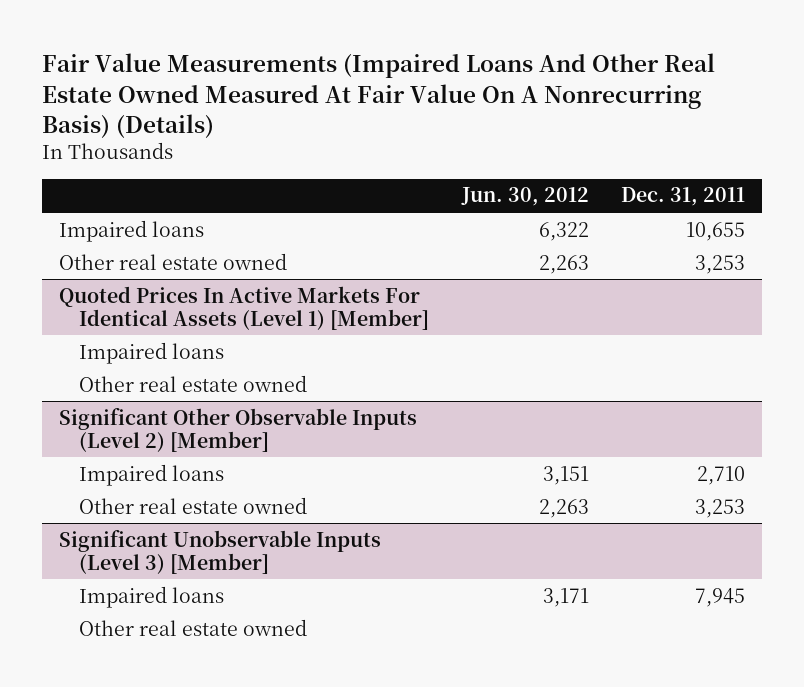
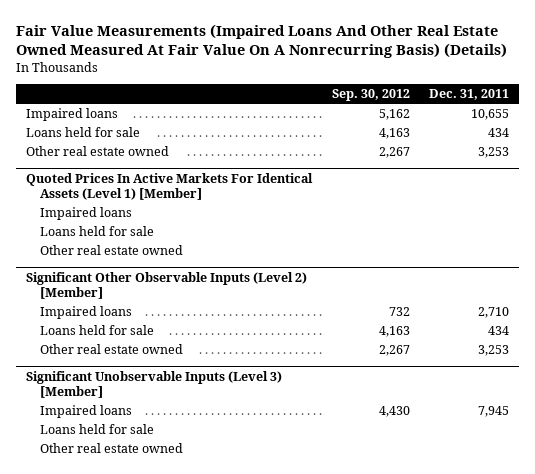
- | Jun. 30, 2012 | Dec. 31, 2011
+ | Sep. 30, 2012 | Dec. 31, 2011
+ Loans held for sale | 4,163 | 434
@ Quoted Prices In Active Markets For Identical Assets (Level 1) [Member]
+ Loans held for sale
@ Significant Other Observable Inputs (Level 2) [Member]
+ Loans held for sale | 4,163 | 434
@ Significant Unobservable Inputs (Level 3) [Member]
+ Loans held for sale

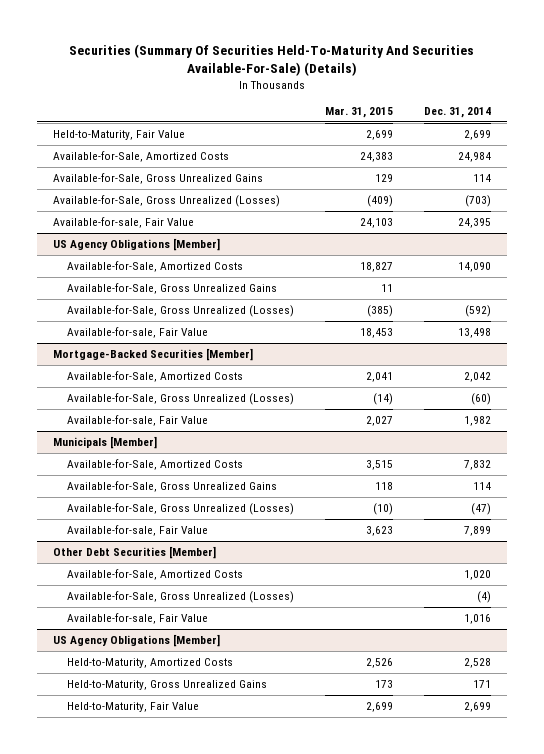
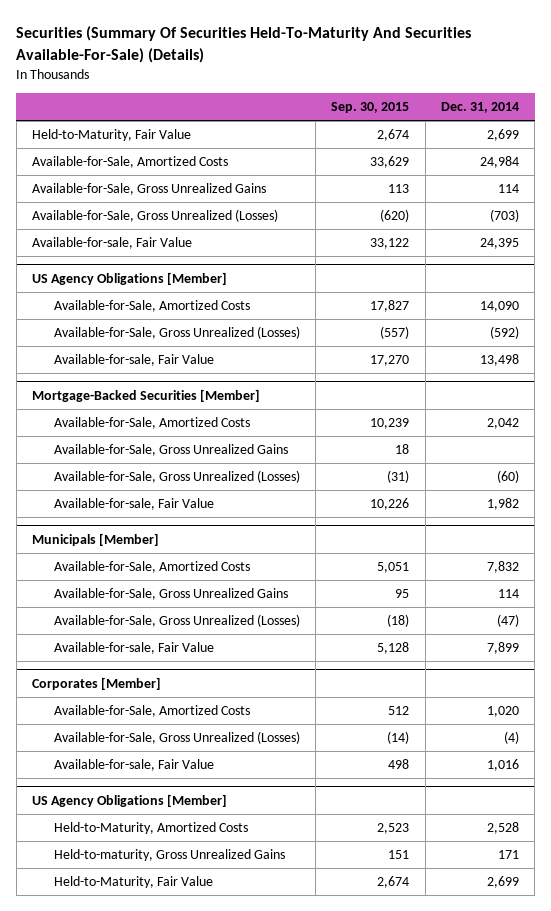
- | Mar. 31, 2015 | Dec. 31, 2014
+ | Sep. 30, 2015 | Dec. 31, 2014
@ US Agency Obligations [Member]
- Available-for-Sale, Gross Unrealized Gains | 11 |
@ Mortgage-Backed Securities [Member]
+ Available-for-Sale, Gross Unrealized Gains | 18 |
- Other Debt Securities [Member]
+ Corporates [Member]
@ US Agency Obligations [Member]
- Held-to-Maturity, Gross Unrealized Gains | 173 | 171
+ Held-to-maturity, Gross Unrealized Gains | 151 | 171

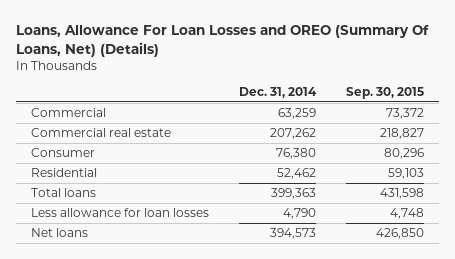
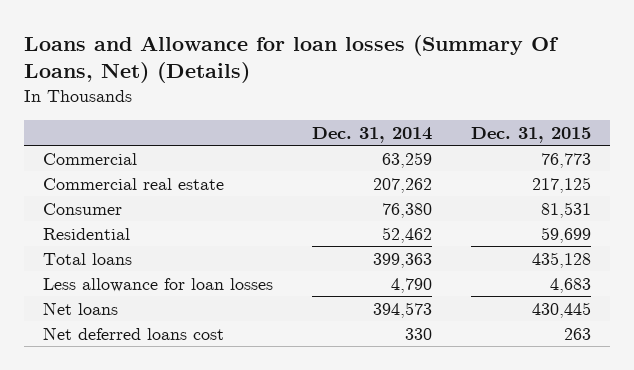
- Loans, Allowance For Loan Losses and OREO (Summary Of Loans, Net) (Details)
+ Loans and Allowance for loan losses (Summary Of Loans, Net) (Details)
- | Dec. 31, 2014 | Sep. 30, 2015
+ | Dec. 31, 2014 | Dec. 31, 2015
+ Net deferred loans cost | 330 | 263

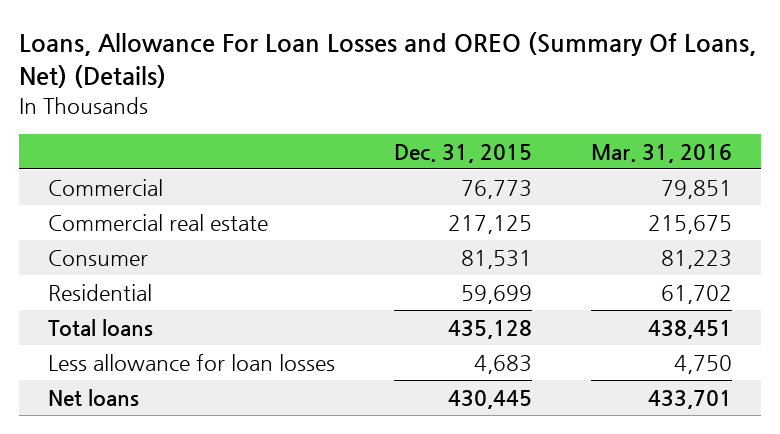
- Loans and Allowance for loan losses (Summary Of Loans, Net) (Details)
+ Loans, Allowance For Loan Losses and OREO (Summary Of Loans, Net) (Details)
- | Dec. 31, 2014 | Dec. 31, 2015
+ | Dec. 31, 2015 | Mar. 31, 2016
- Net deferred loans cost | 330 | 263

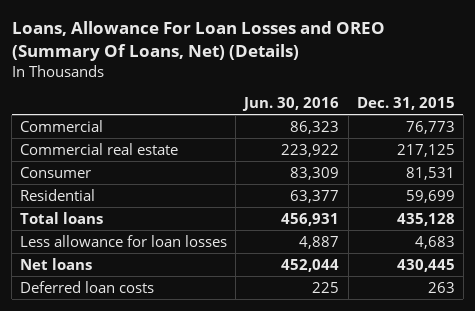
- | Dec. 31, 2015 | Mar. 31, 2016
+ | Jun. 30, 2016 | Dec. 31, 2015
+ Deferred loan costs | 225 | 263

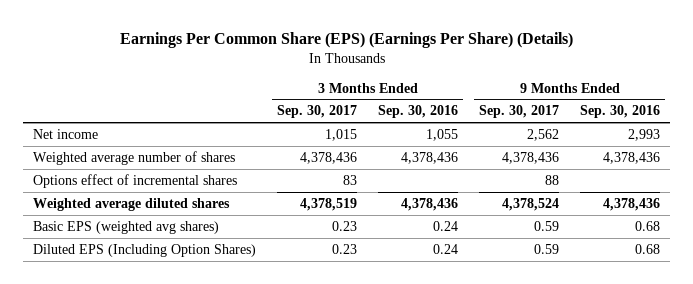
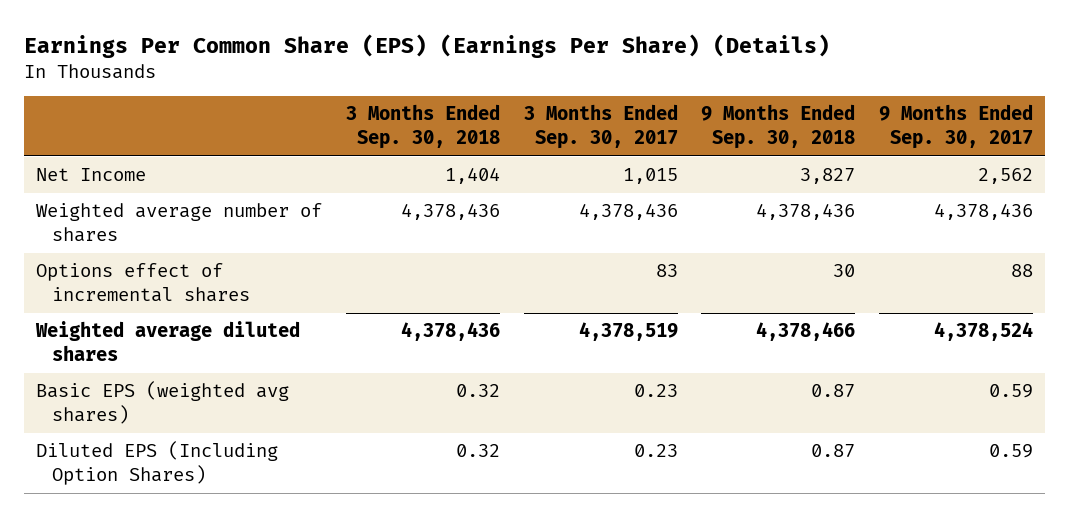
- | 3 Months Ended Sep. 30, 2017 | 3 Months Ended Sep. 30, 2016 | 9 Months Ended Sep. 30, 2017 | 9 Months Ended Sep. 30, 2016
+ | 3 Months Ended Sep. 30, 2018 | 3 Months Ended Sep. 30, 2017 | 9 Months Ended Sep. 30, 2018 | 9 Months Ended Sep. 30, 2017
- Net income | 1,015 | 1,055 | 2,562 | 2,993
+ Net Income | 1,404 | 1,015 | 3,827 | 2,562

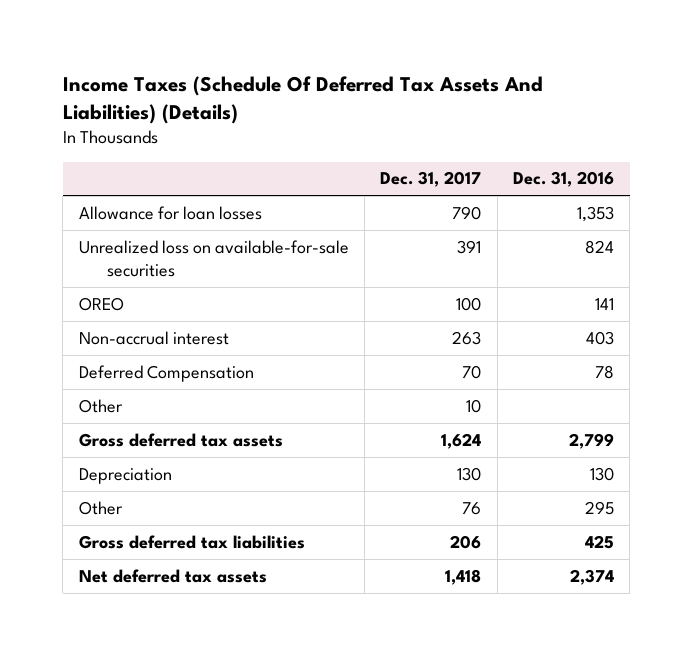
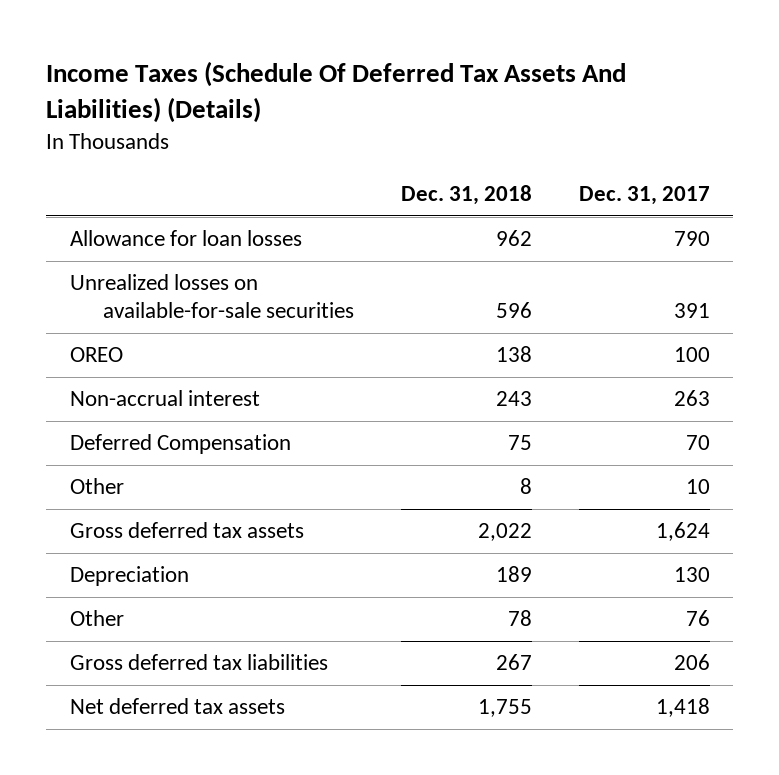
- | Dec. 31, 2017 | Dec. 31, 2016
+ | Dec. 31, 2018 | Dec. 31, 2017
- Unrealized loss on available-for-sale securities | 391 | 824
+ Unrealized losses on available-for-sale securities | 596 | 391

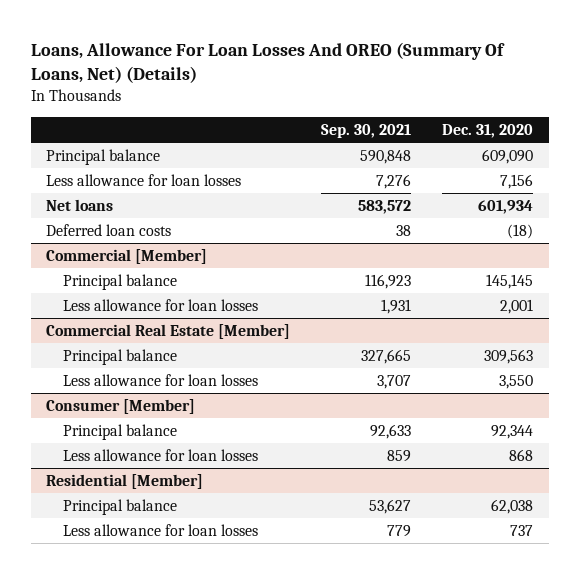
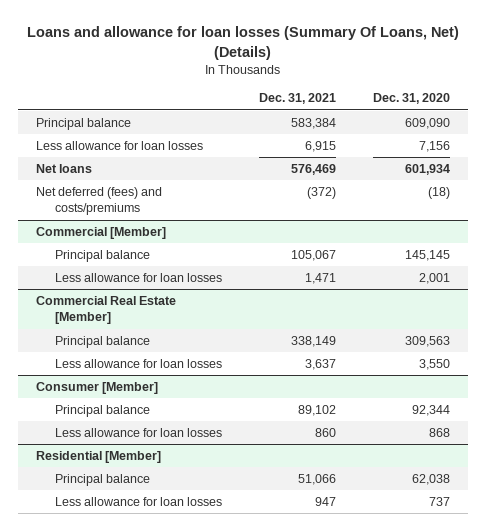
- Loans, Allowance For Loan Losses And OREO (Summary Of Loans, Net) (Details)
+ Loans and allowance for loan losses (Summary Of Loans, Net) (Details)
- | Sep. 30, 2021 | Dec. 31, 2020
+ | Dec. 31, 2021 | Dec. 31, 2020
- Deferred loan costs | 38 | (18)
+ Net deferred (fees) and costs/premiums | (372) | (18)

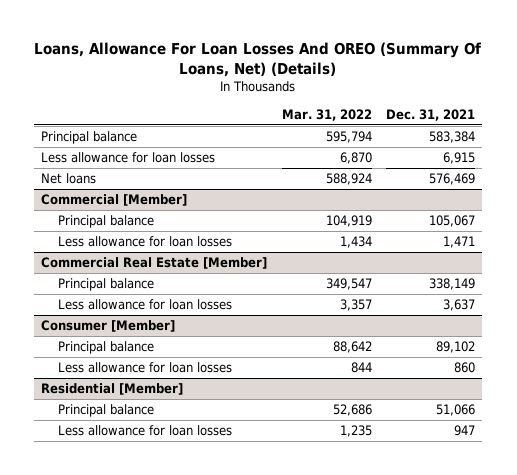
- Loans and allowance for loan losses (Summary Of Loans, Net) (Details)
+ Loans, Allowance For Loan Losses And OREO (Summary Of Loans, Net) (Details)
- | Dec. 31, 2021 | Dec. 31, 2020
+ | Mar. 31, 2022 | Dec. 31, 2021
- Net deferred (fees) and costs/premiums | (372) | (18)

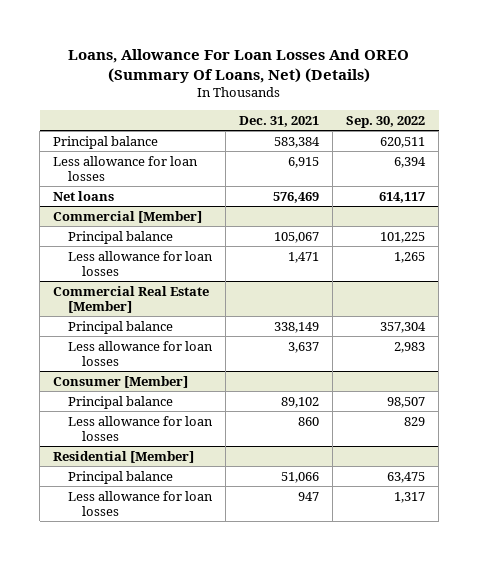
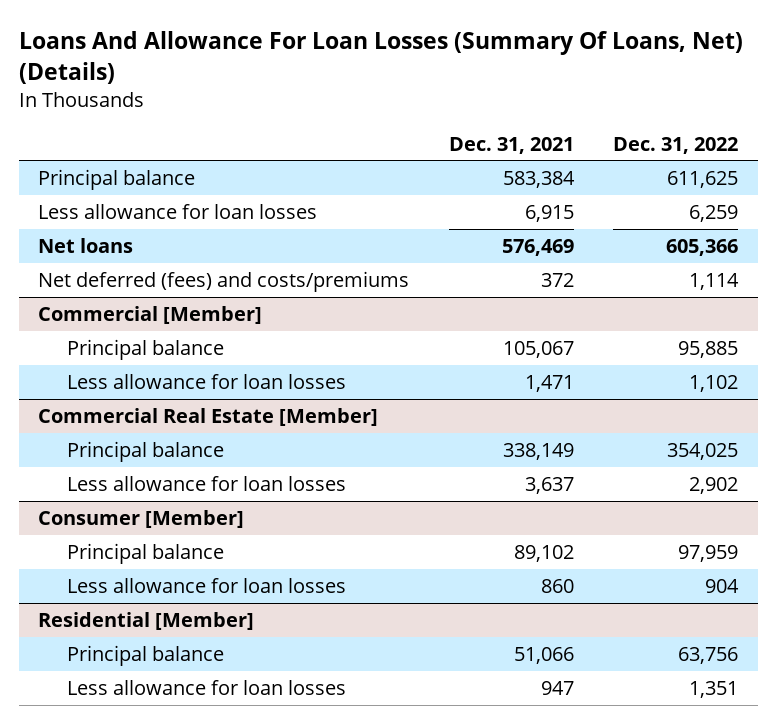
- Loans, Allowance For Loan Losses And OREO (Summary Of Loans, Net) (Details)
+ Loans And Allowance For Loan Losses (Summary Of Loans, Net) (Details)
- | Dec. 31, 2021 | Sep. 30, 2022
+ | Dec. 31, 2021 | Dec. 31, 2022
+ Net deferred (fees) and costs/premiums | 372 | 1,114

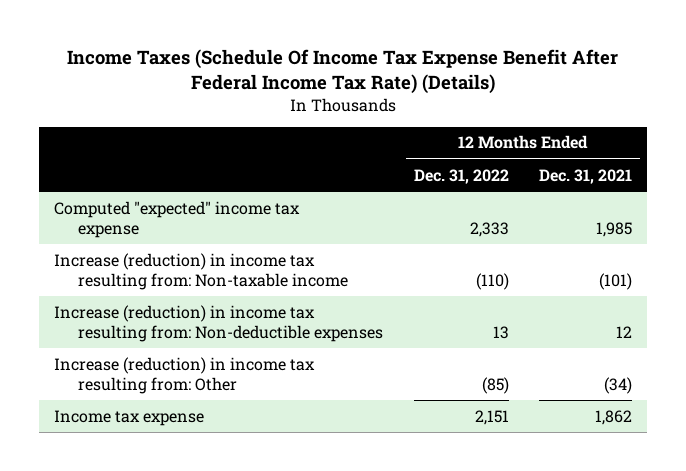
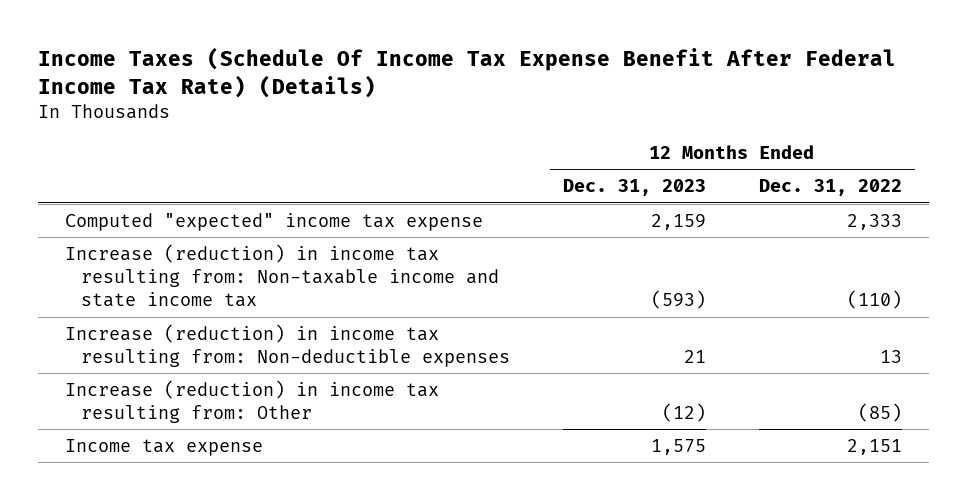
- | 12 Months Ended Dec. 31, 2022 | 12 Months Ended Dec. 31, 2021
+ | 12 Months Ended Dec. 31, 2023 | 12 Months Ended Dec. 31, 2022
- Increase (reduction) in income tax resulting from: Non-taxable income | (110) | (101)
+ Increase (reduction) in income tax resulting from: Non-taxable income and state income tax | (593) | (110)

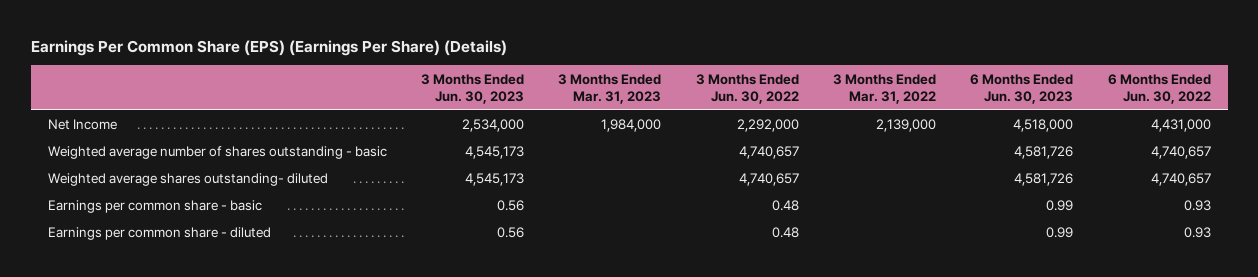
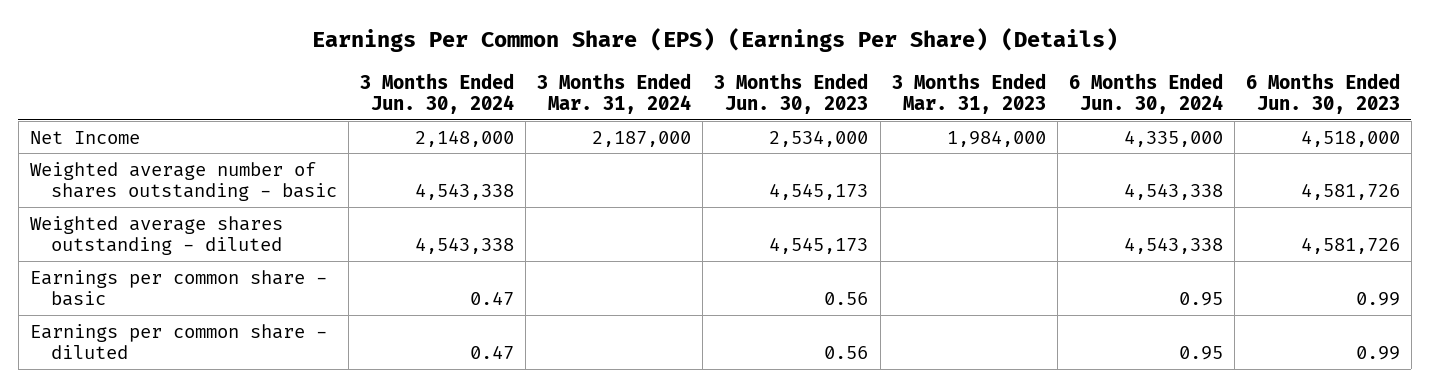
- | 3 Months Ended Jun. 30, 2023 | 3 Months Ended Mar. 31, 2023 | 3 Months Ended Jun. 30, 2022 | 3 Months Ended Mar. 31, 2022 | 6 Months Ended Jun. 30, 2023 | 6 Months Ended Jun. 30, 2022
+ | 3 Months Ended Jun. 30, 2024 | 3 Months Ended Mar. 31, 2024 | 3 Months Ended Jun. 30, 2023 | 3 Months Ended Mar. 31, 2023 | 6 Months Ended Jun. 30, 2024 | 6 Months Ended Jun. 30, 2023
- Weighted average shares outstanding- diluted | 4,545,173 | | 4,740,657 | | 4,581,726 | 4,740,657
+ Weighted average shares outstanding - diluted | 4,543,338 | | 4,545,173 | | 4,543,338 | 4,581,726

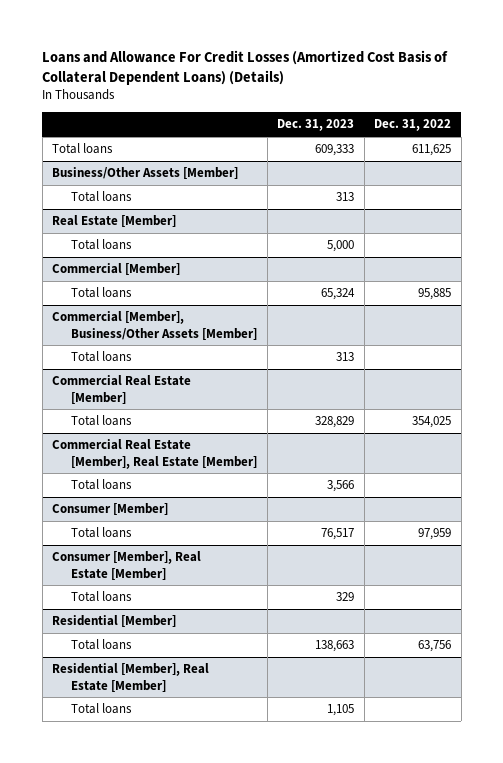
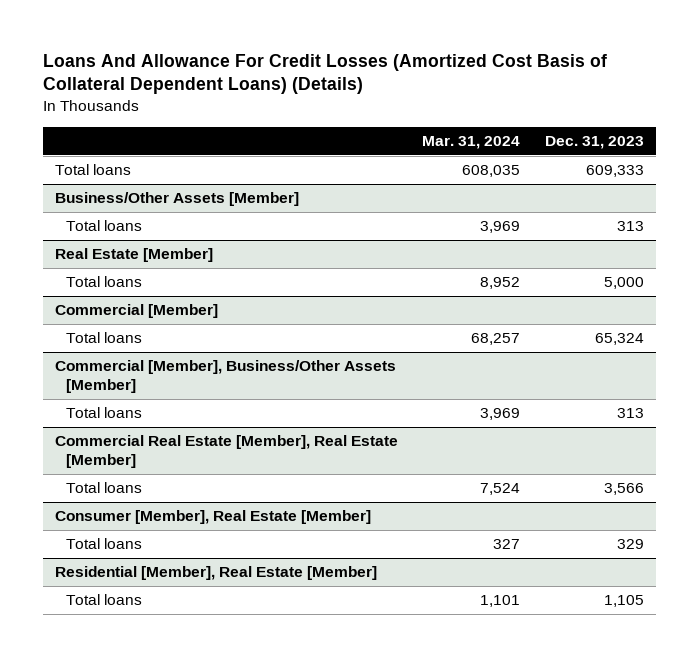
- Loans and Allowance For Credit Losses (Amortized Cost Basis of Collateral Dependent Loans) (Details)
+ Loans And Allowance For Credit Losses (Amortized Cost Basis of Collateral Dependent Loans) (Details)
- | Dec. 31, 2023 | Dec. 31, 2022
+ | Mar. 31, 2024 | Dec. 31, 2023
- Commercial Real Estate [Member]
- Total loans | 328,829 | 354,025
- Consumer [Member]
- Total loans | 76,517 | 97,959
- Residential [Member]
- Total loans | 138,663 | 63,756

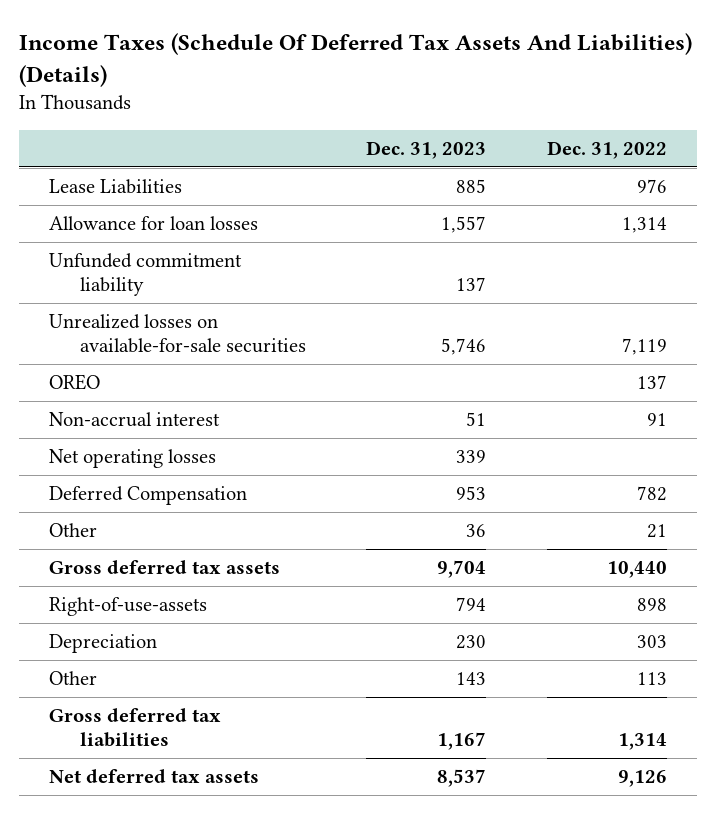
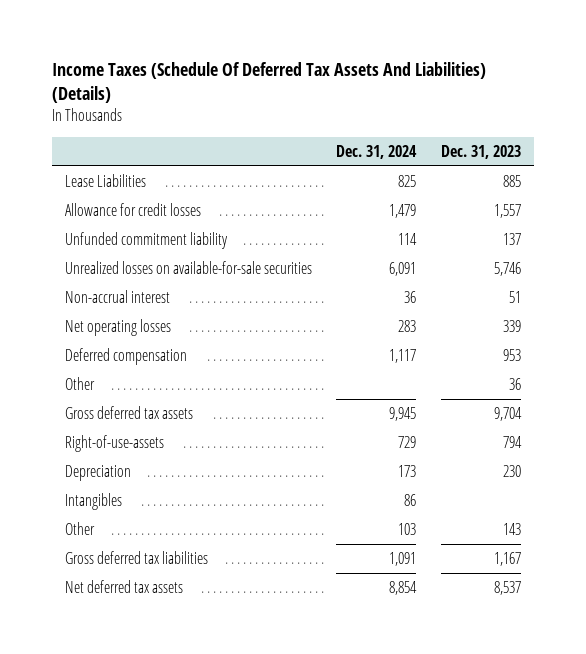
- | Dec. 31, 2023 | Dec. 31, 2022
+ | Dec. 31, 2024 | Dec. 31, 2023
- Allowance for loan losses | 1,557 | 1,314
+ Allowance for credit losses | 1,479 | 1,557
- OREO | | 137
- Deferred Compensation | 953 | 782
+ Deferred compensation | 1,117 | 953
+ Intangibles | 86 |

